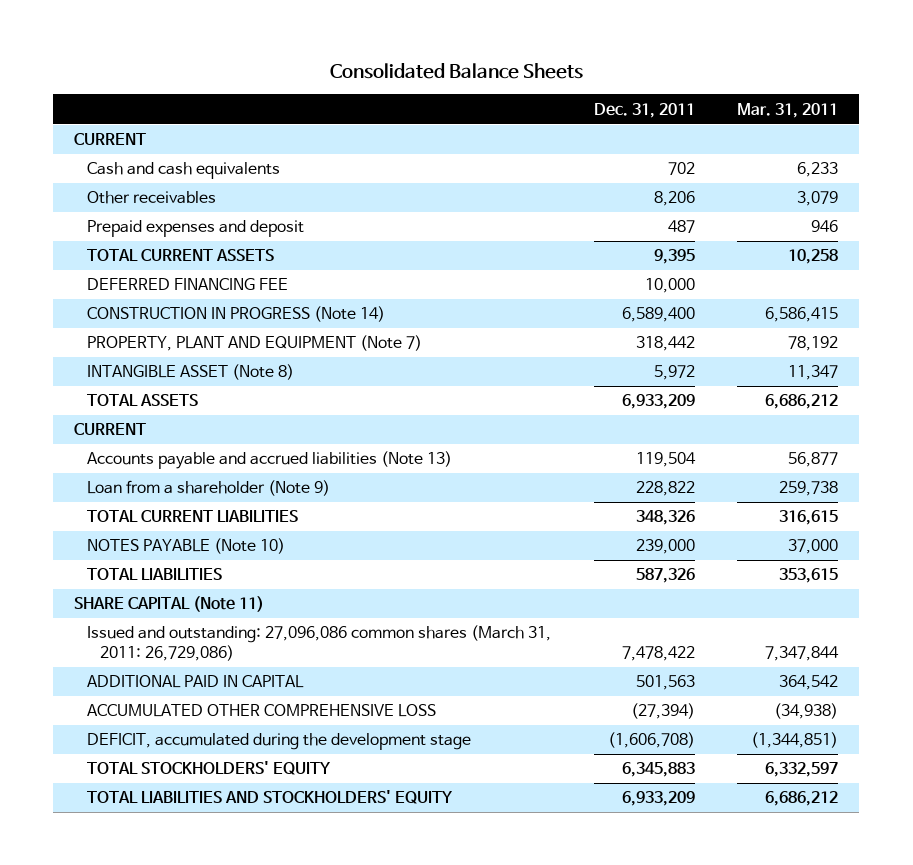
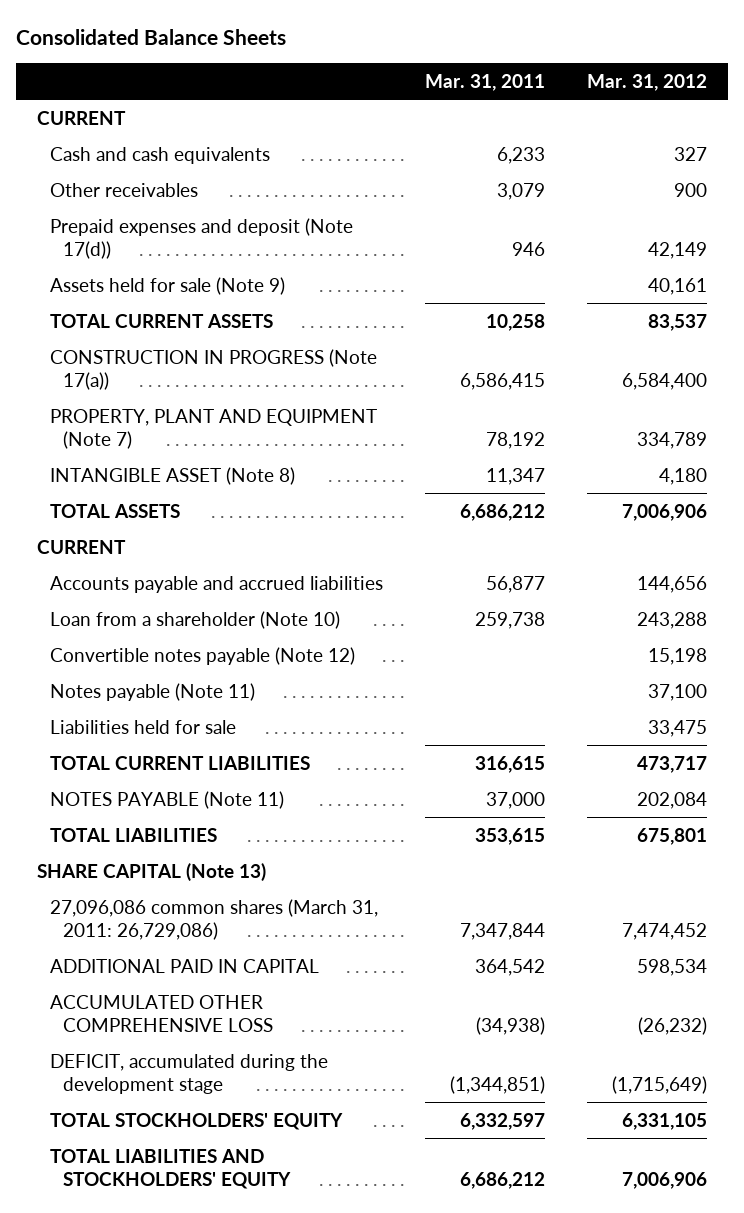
- | Dec. 31, 2011 | Mar. 31, 2011
+ | Mar. 31, 2011 | Mar. 31, 2012
- Prepaid expenses and deposit | 487 | 946
+ Prepaid expenses and deposit (Note 17(d)) | 946 | 42,149
+ Assets held for sale (Note 9) | | 40,161
- DEFERRED FINANCING FEE | 10,000 |
- CONSTRUCTION IN PROGRESS (Note 14) | 6,589,400 | 6,586,415
+ CONSTRUCTION IN PROGRESS (Note 17(a)) | 6,586,415 | 6,584,400
- Accounts payable and accrued liabilities (Note 13) | 119,504 | 56,877
- Loan from a shareholder (Note 9) | 228,822 | 259,738
+ Accounts payable and accrued liabilities | 56,877 | 144,656
+ Loan from a shareholder (Note 10) | 259,738 | 243,288
+ Convertible notes payable (Note 12) | | 15,198
+ Notes payable (Note 11) | | 37,100
+ Liabilities held for sale | | 33,475
- NOTES PAYABLE (Note 10) | 239,000 | 37,000
+ NOTES PAYABLE (Note 11) | 37,000 | 202,084
- SHARE CAPITAL (Note 11)
- Issued and outstanding: 27,096,086 common shares (March 31, 2011: 26,729,086) | 7,478,422 | 7,347,844
+ SHARE CAPITAL (Note 13)
+ 27,096,086 common shares (March 31, 2011: 26,729,086) | 7,347,844 | 7,474,452

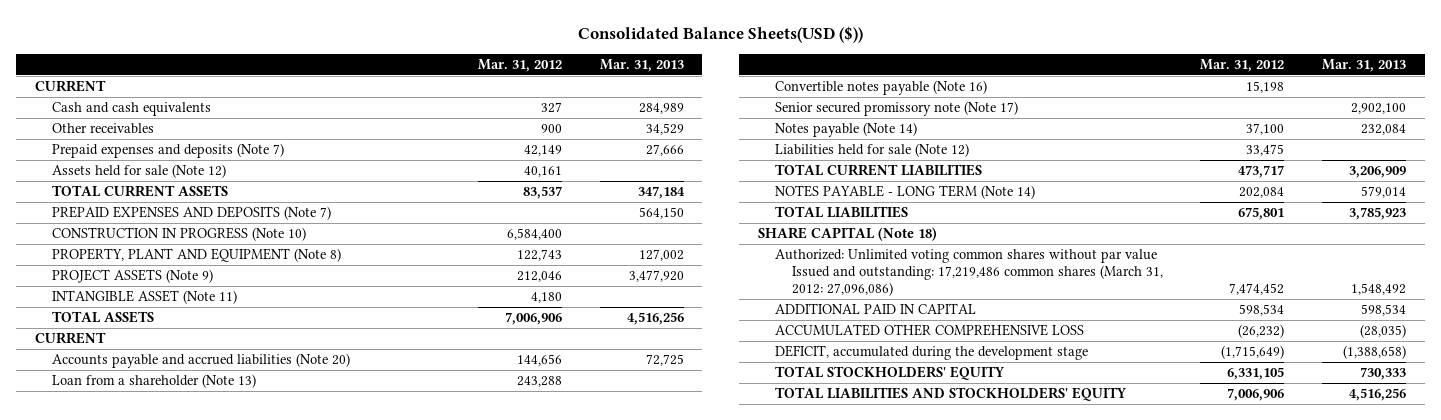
- Consolidated Balance Sheets
+ Consolidated Balance Sheets(USD ($))
- | Mar. 31, 2011 | Mar. 31, 2012
+ | Mar. 31, 2012 | Mar. 31, 2013
- Prepaid expenses and deposit (Note 17(d)) | 946 | 42,149
- Assets held for sale (Note 9) | | 40,161
+ Prepaid expenses and deposits (Note 7) | 42,149 | 27,666
+ Assets held for sale (Note 12) | 40,161 |
- CONSTRUCTION IN PROGRESS (Note 17(a)) | 6,586,415 | 6,584,400
- PROPERTY, PLANT AND EQUIPMENT (Note 7) | 78,192 | 334,789
- INTANGIBLE ASSET (Note 8) | 11,347 | 4,180
+ PREPAID EXPENSES AND DEPOSITS (Note 7) | | 564,150
+ CONSTRUCTION IN PROGRESS (Note 10) | 6,584,400 |
+ PROPERTY, PLANT AND EQUIPMENT (Note 8) | 122,743 | 127,002
+ PROJECT ASSETS (Note 9) | 212,046 | 3,477,920
+ INTANGIBLE ASSET (Note 11) | 4,180 |
- Accounts payable and accrued liabilities | 56,877 | 144,656
- Loan from a shareholder (Note 10) | 259,738 | 243,288
- Convertible notes payable (Note 12) | | 15,198
- Notes payable (Note 11) | | 37,100
- Liabilities held for sale | | 33,475
+ Accounts payable and accrued liabilities (Note 20) | 144,656 | 72,725
+ Loan from a shareholder (Note 13) | 243,288 |
+ Convertible notes payable (Note 16) | 15,198 |
+ Senior secured promissory note (Note 17) | | 2,902,100
+ Notes payable (Note 14) | 37,100 | 232,084
+ Liabilities held for sale (Note 12) | 33,475 |
- NOTES PAYABLE (Note 11) | 37,000 | 202,084
+ NOTES PAYABLE - LONG TERM (Note 14) | 202,084 | 579,014
- SHARE CAPITAL (Note 13)
- 27,096,086 common shares (March 31, 2011: 26,729,086) | 7,347,844 | 7,474,452
+ SHARE CAPITAL (Note 18)
+ Authorized: Unlimited voting common shares without par value Issued and outstanding: 17,219,486 common shares (March 31, 2012: 27,096,086) | 7,474,452 | 1,548,492

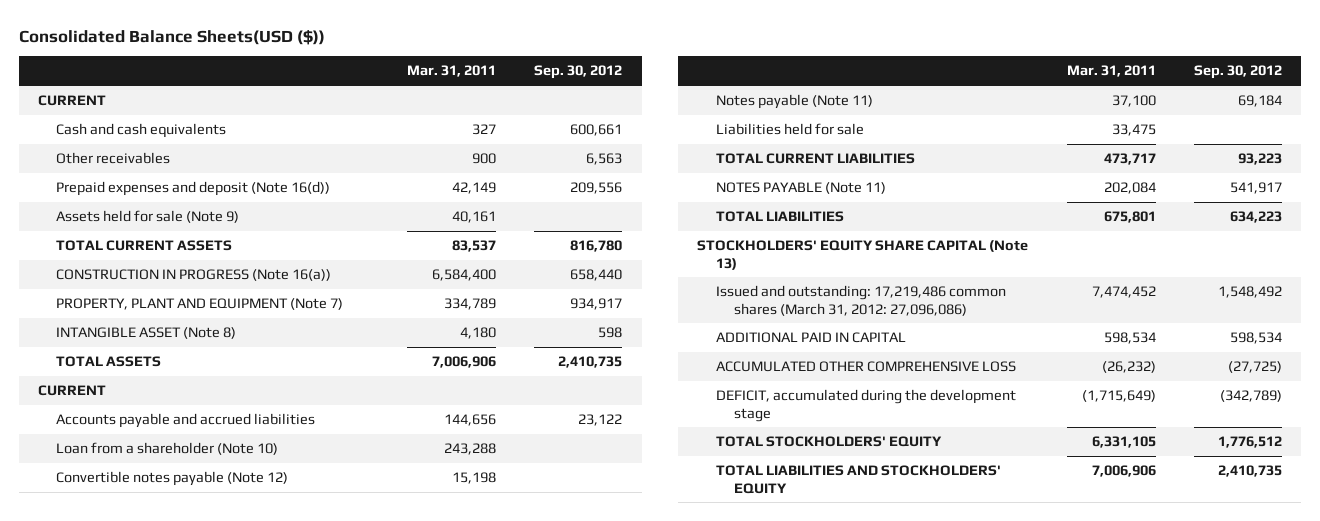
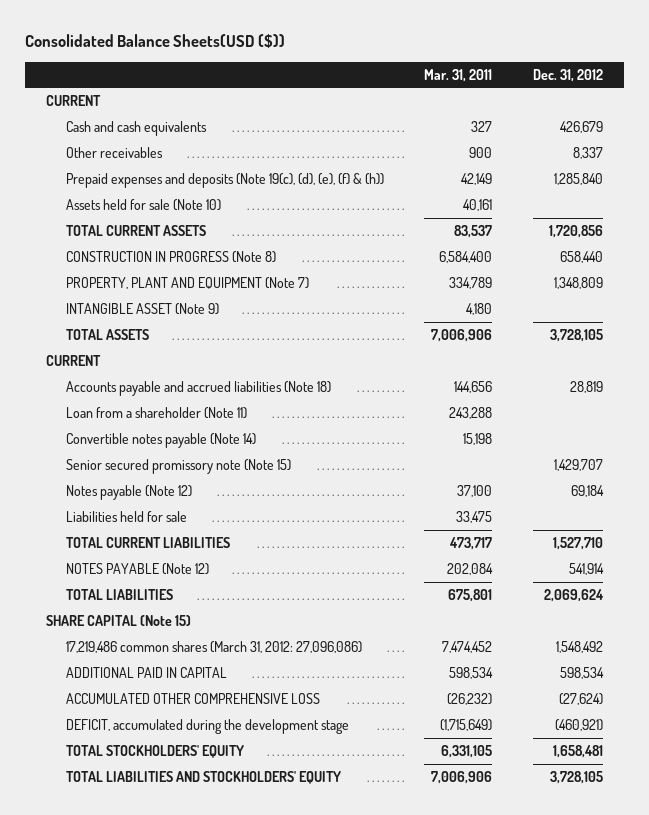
- | Mar. 31, 2011 | Sep. 30, 2012
+ | Mar. 31, 2011 | Dec. 31, 2012
- Prepaid expenses and deposit (Note 16(d)) | 42,149 | 209,556
- Assets held for sale (Note 9) | 40,161 |
+ Prepaid expenses and deposits (Note 19(c), (d), (e), (f) & (h)) | 42,149 | 1,285,840
+ Assets held for sale (Note 10) | 40,161 |
- CONSTRUCTION IN PROGRESS (Note 16(a)) | 6,584,400 | 658,440
+ CONSTRUCTION IN PROGRESS (Note 8) | 6,584,400 | 658,440
- INTANGIBLE ASSET (Note 8) | 4,180 | 598
+ INTANGIBLE ASSET (Note 9) | 4,180 |
- Accounts payable and accrued liabilities | 144,656 | 23,122
- Loan from a shareholder (Note 10) | 243,288 |
- Convertible notes payable (Note 12) | 15,198 |
- Notes payable (Note 11) | 37,100 | 69,184
+ Accounts payable and accrued liabilities (Note 18) | 144,656 | 28,819
+ Loan from a shareholder (Note 11) | 243,288 |
+ Convertible notes payable (Note 14) | 15,198 |
+ Senior secured promissory note (Note 15) | | 1,429,707
+ Notes payable (Note 12) | 37,100 | 69,184
- NOTES PAYABLE (Note 11) | 202,084 | 541,917
+ NOTES PAYABLE (Note 12) | 202,084 | 541,914
- STOCKHOLDERS' EQUITY SHARE CAPITAL (Note 13)
- Issued and outstanding: 17,219,486 common shares (March 31, 2012: 27,096,086) | 7,474,452 | 1,548,492
+ SHARE CAPITAL (Note 15)
+ 17,219,486 common shares (March 31, 2012: 27,096,086) | 7,474,452 | 1,548,492

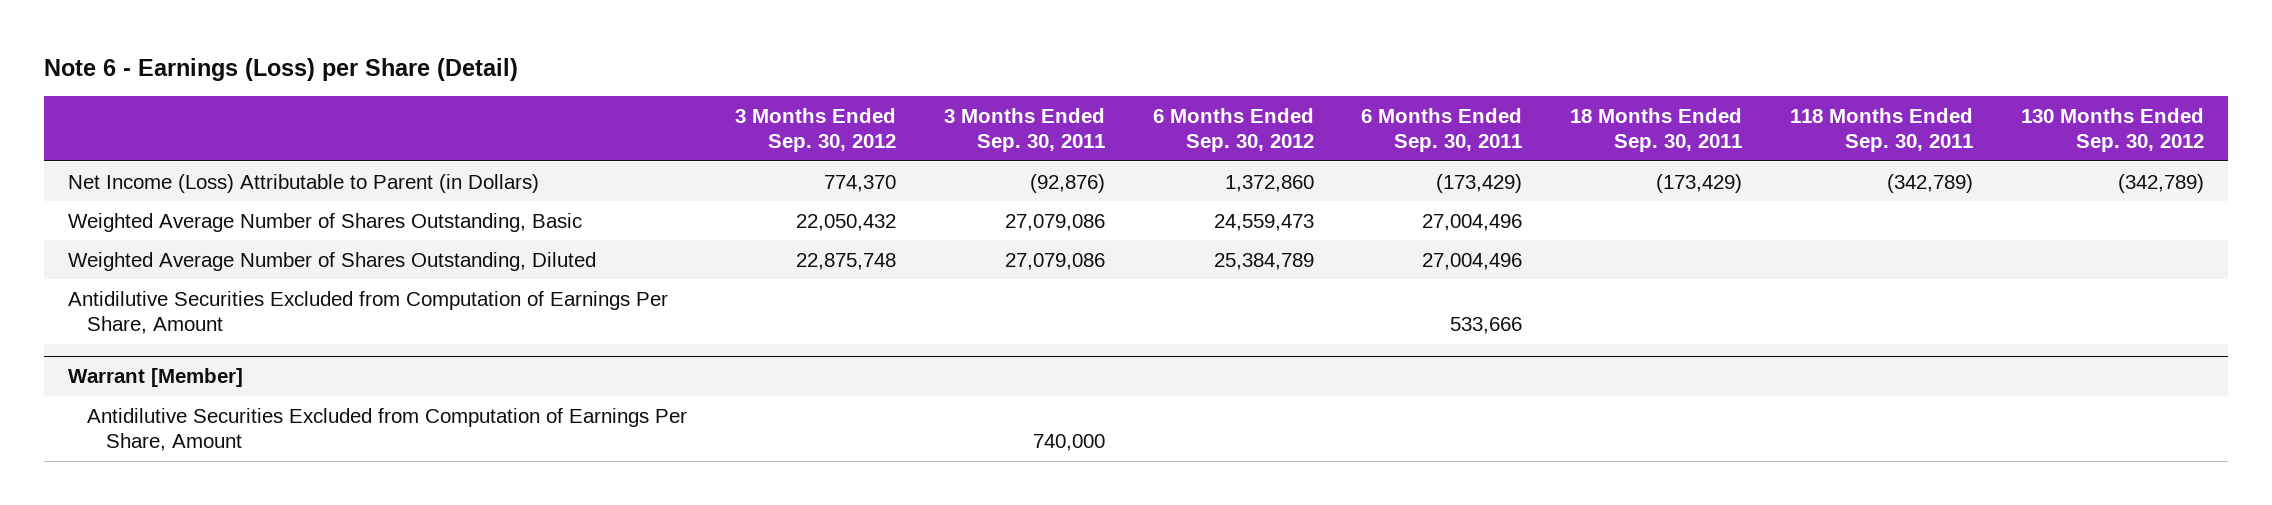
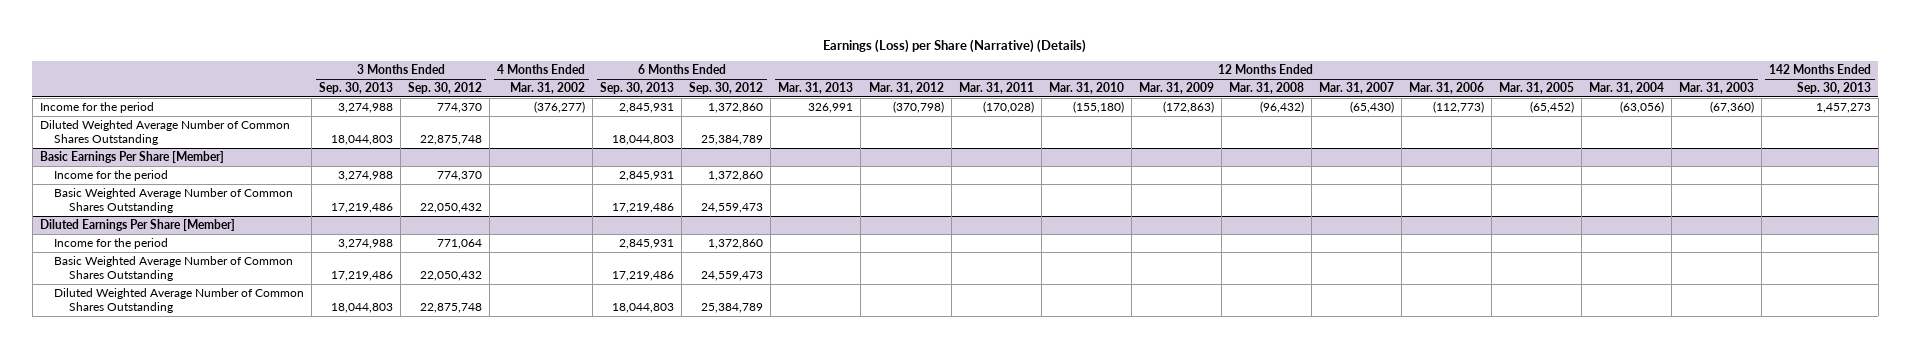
- Note 6 - Earnings (Loss) per Share (Detail)
+ Earnings (Loss) per Share (Narrative) (Details)
- | 3 Months Ended Sep. 30, 2012 | 3 Months Ended Sep. 30, 2011 | 6 Months Ended Sep. 30, 2012 | 6 Months Ended Sep. 30, 2011 | 18 Months Ended Sep. 30, 2011 | 118 Months Ended Sep. 30, 2011 | 130 Months Ended Sep. 30, 2012
+ | 3 Months Ended Sep. 30, 2013 | 3 Months Ended Sep. 30, 2012 | 4 Months Ended Mar. 31, 2002 | 6 Months Ended Sep. 30, 2013 | 6 Months Ended Sep. 30, 2012 | 12 Months Ended Mar. 31, 2013 | 12 Months Ended Mar. 31, 2012 | 12 Months Ended Mar. 31, 2011 | 12 Months Ended Mar. 31, 2010 | 12 Months Ended Mar. 31, 2009 | 12 Months Ended Mar. 31, 2008 | 12 Months Ended Mar. 31, 2007 | 12 Months Ended Mar. 31, 2006 | 12 Months Ended Mar. 31, 2005 | 12 Months Ended Mar. 31, 2004 | 12 Months Ended Mar. 31, 2003 | 142 Months Ended Sep. 30, 2013
- Net Income (Loss) Attributable to Parent (in Dollars) | 774,370 | (92,876) | 1,372,860 | (173,429) | (173,429) | (342,789) | (342,789)
- Weighted Average Number of Shares Outstanding, Basic | 22,050,432 | 27,079,086 | 24,559,473 | 27,004,496 | | |
- Weighted Average Number of Shares Outstanding, Diluted | 22,875,748 | 27,079,086 | 25,384,789 | 27,004,496 | | |
- Antidilutive Securities Excluded from Computation of Earnings Per Share, Amount | | | | 533,666 | | |
- Warrant [Member]
- Antidilutive Securities Excluded from Computation of Earnings Per Share, Amount | | 740,000 | | | | |
+ Income for the period | 3,274,988 | 774,370 | (376,277) | 2,845,931 | 1,372,860 | 326,991 | (370,798) | (170,028) | (155,180) | (172,863) | (96,432) | (65,430) | (112,773) | (65,452) | (63,056) | (67,360) | 1,457,273
+ Diluted Weighted Average Number of Common Shares Outstanding | 18,044,803 | 22,875,748 | | 18,044,803 | 25,384,789 | | | | | | | | | | | |
+ Basic Earnings Per Share [Member]
+ Income for the period | 3,274,988 | 774,370 | | 2,845,931 | 1,372,860 | | | | | | | | | | | |
+ Basic Weighted Average Number of Common Shares Outstanding | 17,219,486 | 22,050,432 | | 17,219,486 | 24,559,473 | | | | | | | | | | | |
+ Diluted Earnings Per Share [Member]
+ Income for the period | 3,274,988 | 771,064 | | 2,845,931 | 1,372,860 | | | | | | | | | | | |
+ Basic Weighted Average Number of Common Shares Outstanding | 17,219,486 | 22,050,432 | | 17,219,486 | 24,559,473 | | | | | | | | | | | |
+ Diluted Weighted Average Number of Common Shares Outstanding | 18,044,803 | 22,875,748 | | 18,044,803 | 25,384,789 | | | | | | | | | | | |

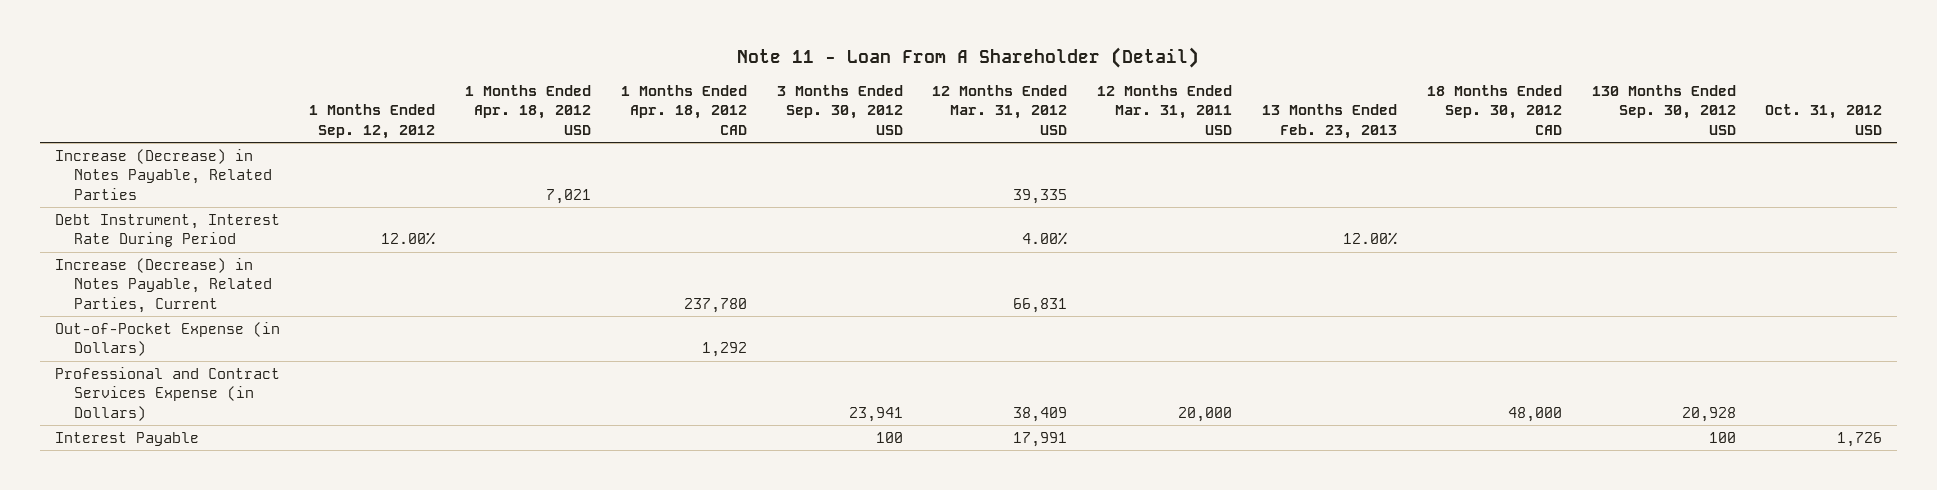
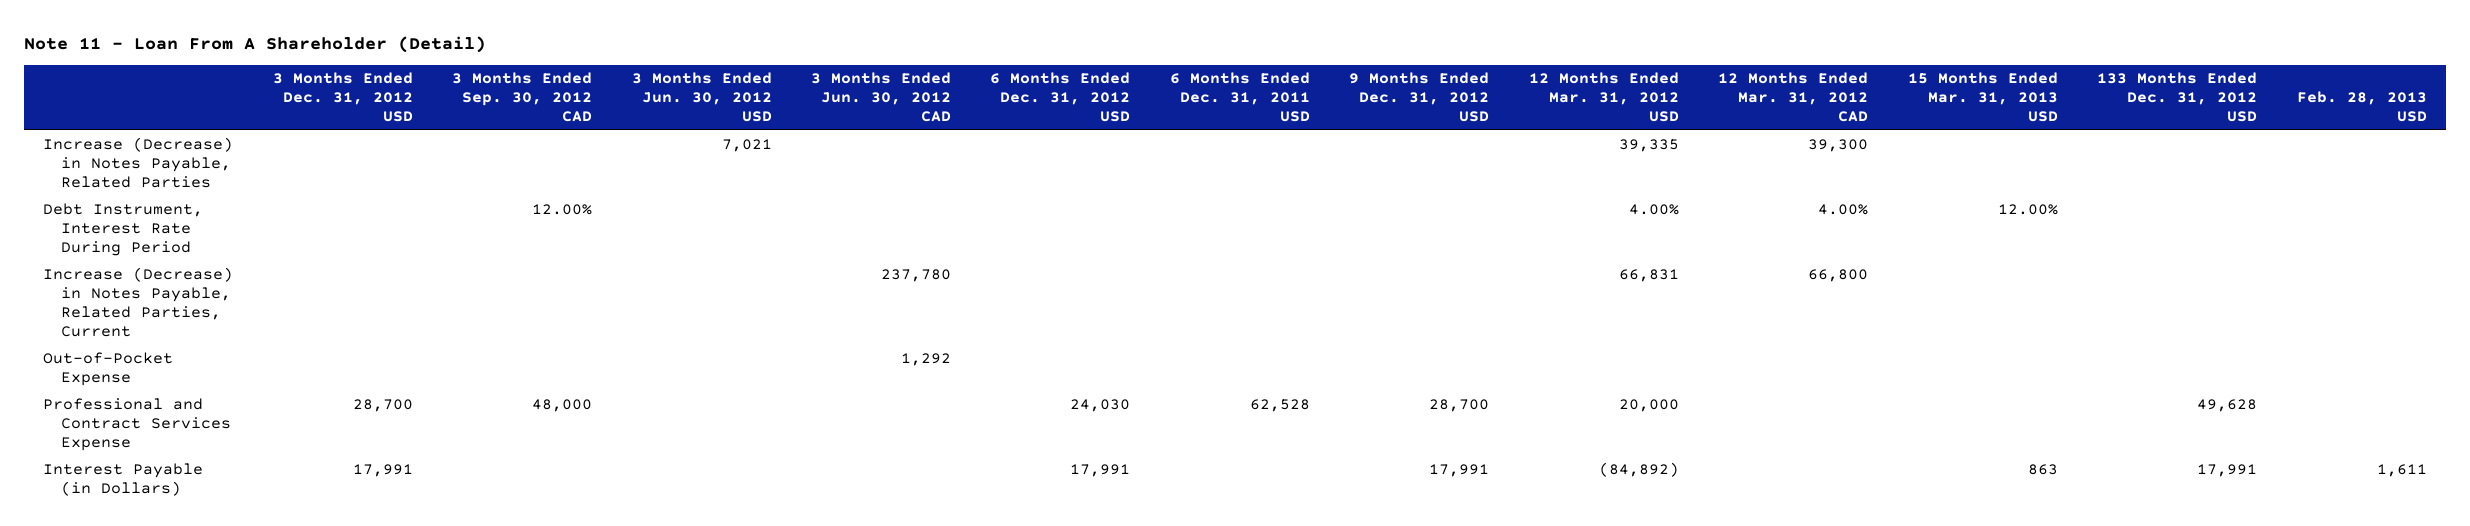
- | 1 Months Ended Sep. 12, 2012 | 1 Months Ended Apr. 18, 2012 USD | 1 Months Ended Apr. 18, 2012 CAD | 3 Months Ended Sep. 30, 2012 USD | 12 Months Ended Mar. 31, 2012 USD | 12 Months Ended Mar. 31, 2011 USD | 13 Months Ended Feb. 23, 2013 | 18 Months Ended Sep. 30, 2012 CAD | 130 Months Ended Sep. 30, 2012 USD | Oct. 31, 2012 USD
+ | 3 Months Ended Dec. 31, 2012 USD | 3 Months Ended Sep. 30, 2012 CAD | 3 Months Ended Jun. 30, 2012 USD | 3 Months Ended Jun. 30, 2012 CAD | 6 Months Ended Dec. 31, 2012 USD | 6 Months Ended Dec. 31, 2011 USD | 9 Months Ended Dec. 31, 2012 USD | 12 Months Ended Mar. 31, 2012 USD | 12 Months Ended Mar. 31, 2012 CAD | 15 Months Ended Mar. 31, 2013 USD | 133 Months Ended Dec. 31, 2012 USD | Feb. 28, 2013 USD
- Out-of-Pocket Expense (in Dollars) | | | 1,292 | | | | | | |
- Professional and Contract Services Expense (in Dollars) | | | | 23,941 | 38,409 | 20,000 | | 48,000 | 20,928 |
- Interest Payable | | | | 100 | 17,991 | | | | 100 | 1,726
+ Out-of-Pocket Expense | | | | 1,292 | | | | | | | |
+ Professional and Contract Services Expense | 28,700 | 48,000 | | | 24,030 | 62,528 | 28,700 | 20,000 | | | 49,628 |
+ Interest Payable (in Dollars) | 17,991 | | | | 17,991 | | 17,991 | (84,892) | | 863 | 17,991 | 1,611

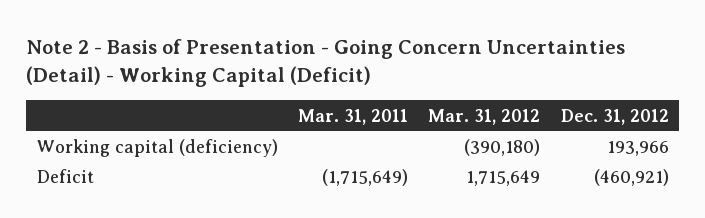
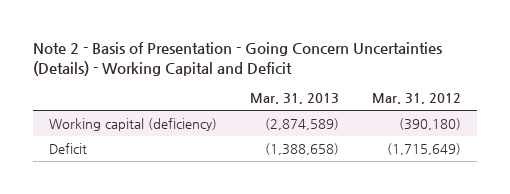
- Note 2 - Basis of Presentation - Going Concern Uncertainties (Detail) - Working Capital (Deficit)
+ Note 2 - Basis of Presentation - Going Concern Uncertainties (Details) - Working Capital and Deficit
- | Mar. 31, 2011 | Mar. 31, 2012 | Dec. 31, 2012
+ | Mar. 31, 2013 | Mar. 31, 2012
- Deficit | (1,715,649) | 1,715,649 | (460,921)
+ Deficit | (1,388,658) | (1,715,649)

